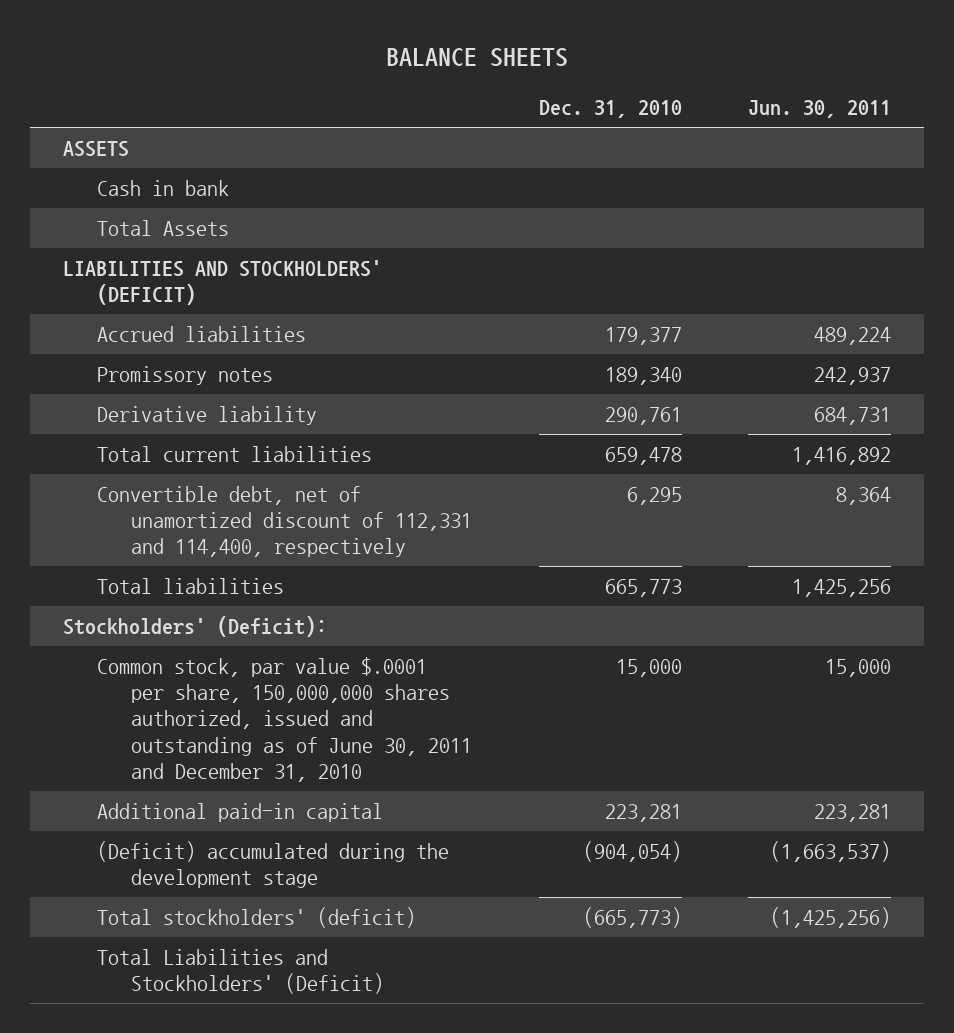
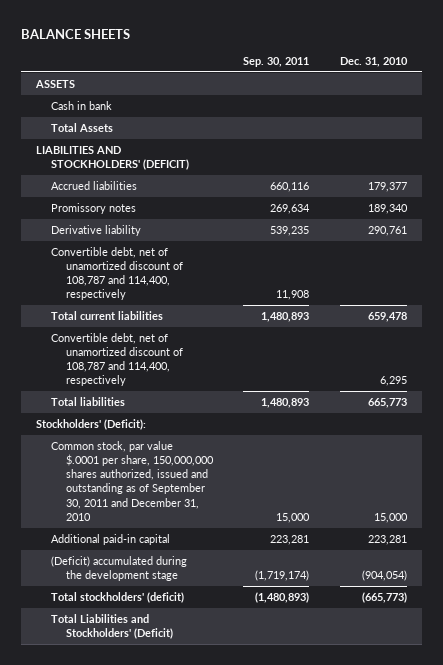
- | Dec. 31, 2010 | Jun. 30, 2011
+ | Sep. 30, 2011 | Dec. 31, 2010
+ Convertible debt, net of unamortized discount of 108,787 and 114,400, respectively | 11,908 |
- Convertible debt, net of unamortized discount of 112,331 and 114,400, respectively | 6,295 | 8,364
+ Convertible debt, net of unamortized discount of 108,787 and 114,400, respectively | | 6,295
- Common stock, par value $.0001 per share, 150,000,000 shares authorized, issued and outstanding as of June 30, 2011 and December 31, 2010 | 15,000 | 15,000
+ Common stock, par value $.0001 per share, 150,000,000 shares authorized, issued and outstanding as of September 30, 2011 and December 31, 2010 | 15,000 | 15,000

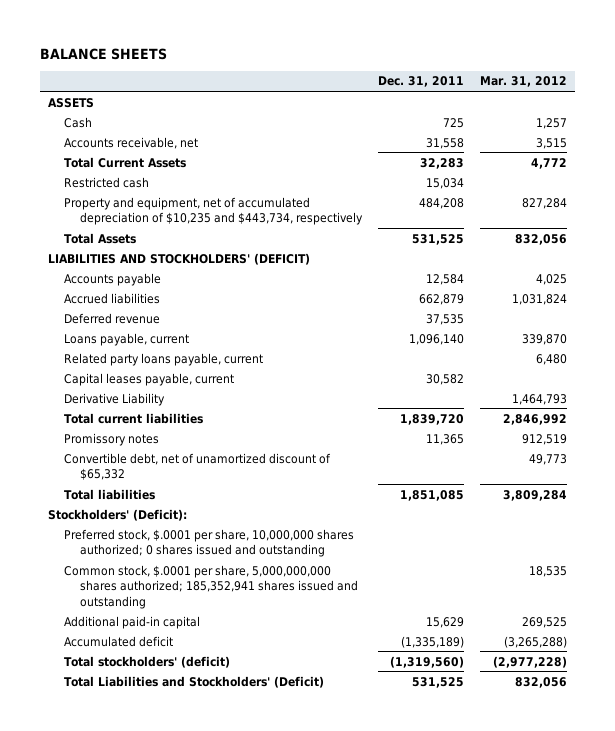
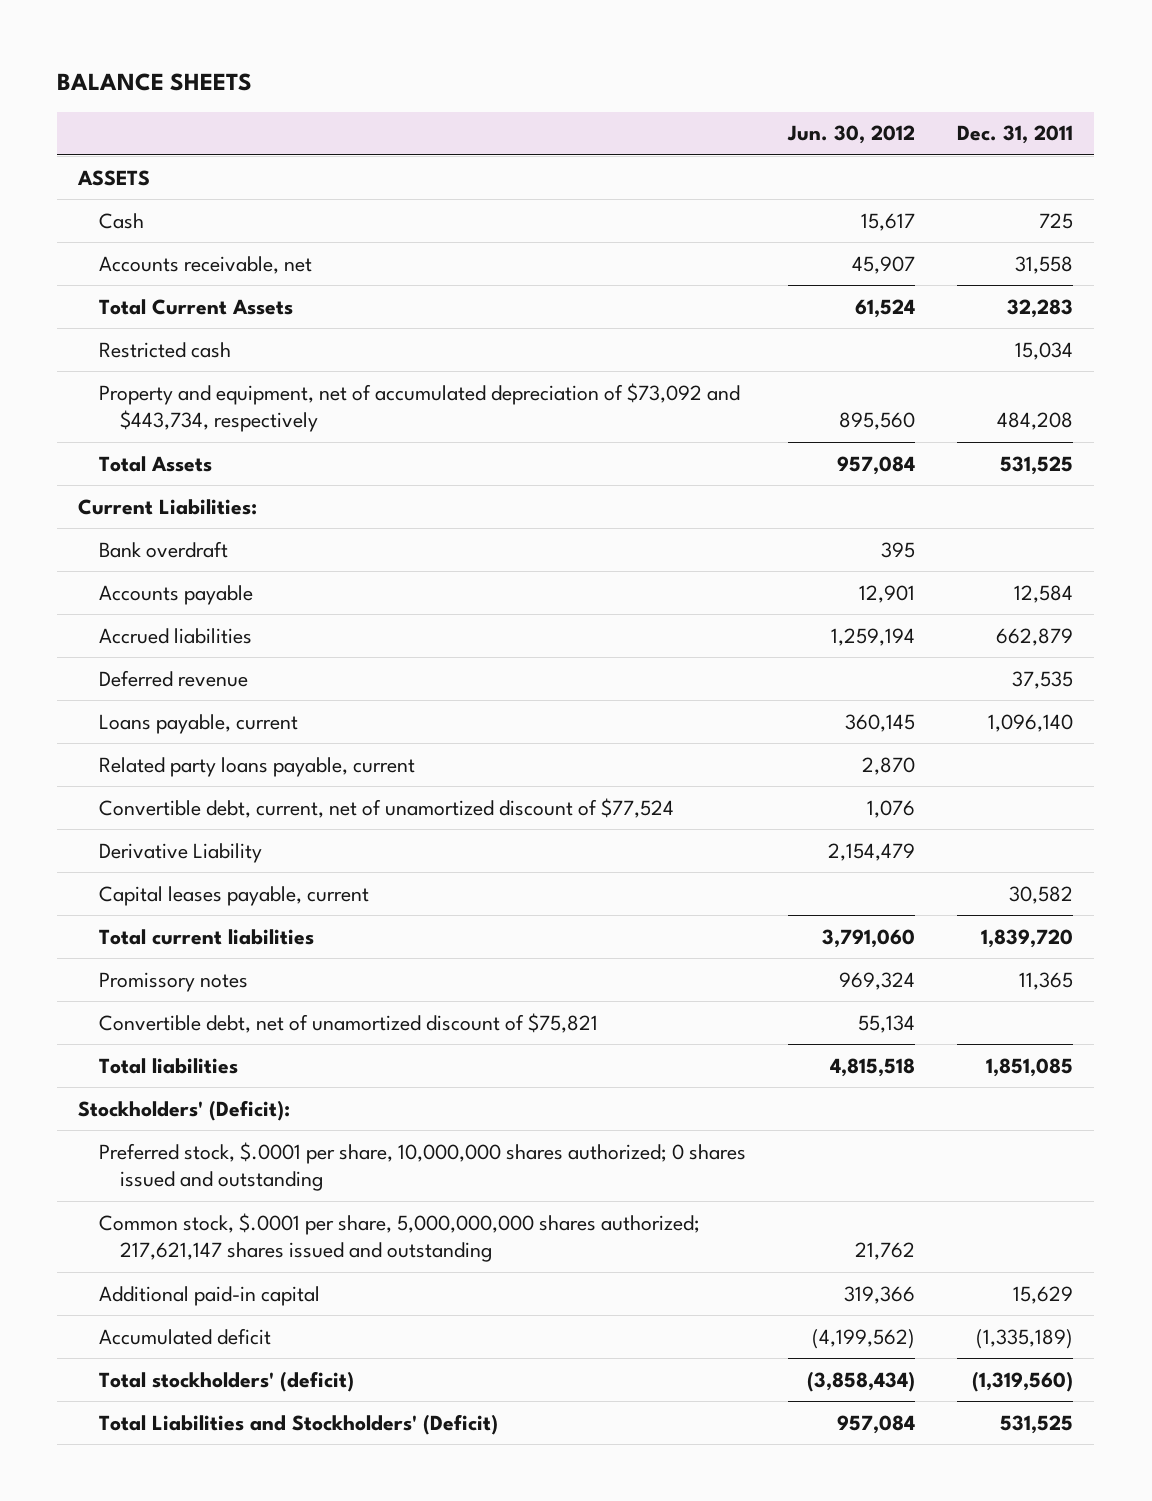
- | Dec. 31, 2011 | Mar. 31, 2012
+ | Jun. 30, 2012 | Dec. 31, 2011
- Property and equipment, net of accumulated depreciation of $10,235 and $443,734, respectively | 484,208 | 827,284
+ Property and equipment, net of accumulated depreciation of $73,092 and $443,734, respectively | 895,560 | 484,208
- LIABILITIES AND STOCKHOLDERS' (DEFICIT)
+ Current Liabilities:
+ Bank overdraft | 395 |
+ Convertible debt, current, net of unamortized discount of $77,524 | 1,076 |
moved down: Capital leases payable, current | | 30,582
- Convertible debt, net of unamortized discount of $65,332 | | 49,773
+ Convertible debt, net of unamortized discount of $75,821 | 55,134 |
- Common stock, $.0001 per share, 5,000,000,000 shares authorized; 185,352,941 shares issued and outstanding | | 18,535
+ Common stock, $.0001 per share, 5,000,000,000 shares authorized; 217,621,147 shares issued and outstanding | 21,762 |

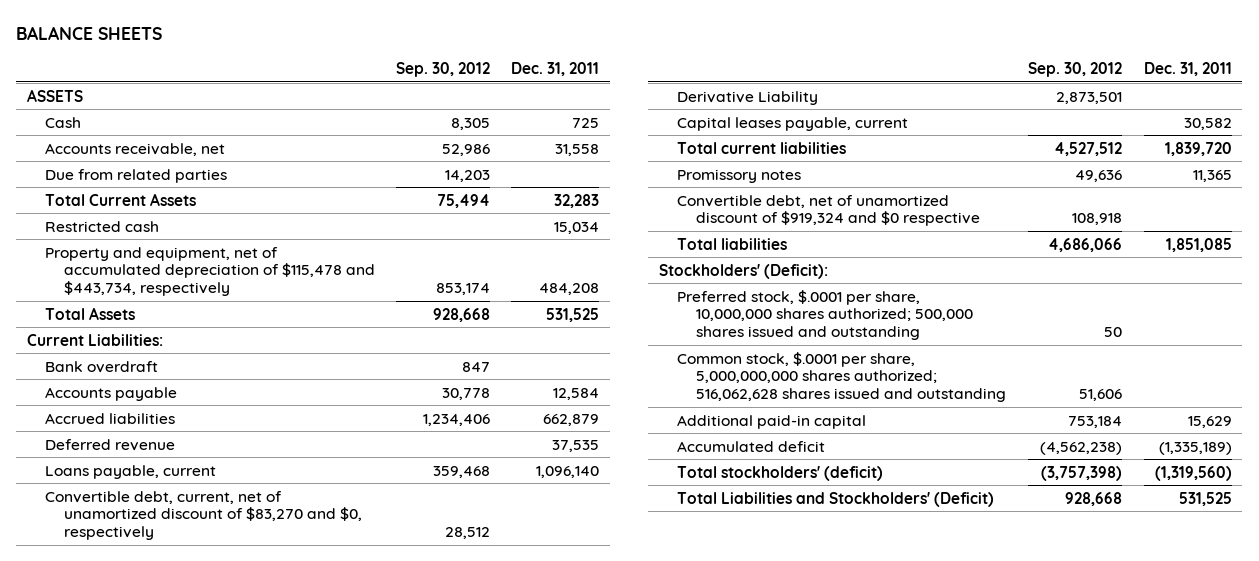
- | Jun. 30, 2012 | Dec. 31, 2011
+ | Sep. 30, 2012 | Dec. 31, 2011
+ Due from related parties | 14,203 |
- Property and equipment, net of accumulated depreciation of $73,092 and $443,734, respectively | 895,560 | 484,208
+ Property and equipment, net of accumulated depreciation of $115,478 and $443,734, respectively | 853,174 | 484,208
- Related party loans payable, current | 2,870 |
- Convertible debt, current, net of unamortized discount of $77,524 | 1,076 |
+ Convertible debt, current, net of unamortized discount of $83,270 and $0, respectively | 28,512 |
- Convertible debt, net of unamortized discount of $75,821 | 55,134 |
+ Convertible debt, net of unamortized discount of $919,324 and $0 respective | 108,918 |
- Preferred stock, $.0001 per share, 10,000,000 shares authorized; 0 shares issued and outstanding
- Common stock, $.0001 per share, 5,000,000,000 shares authorized; 217,621,147 shares issued and outstanding | 21,762 |
+ Preferred stock, $.0001 per share, 10,000,000 shares authorized; 500,000 shares issued and outstanding | 50 |
+ Common stock, $.0001 per share, 5,000,000,000 shares authorized; 516,062,628 shares issued and outstanding | 51,606 |

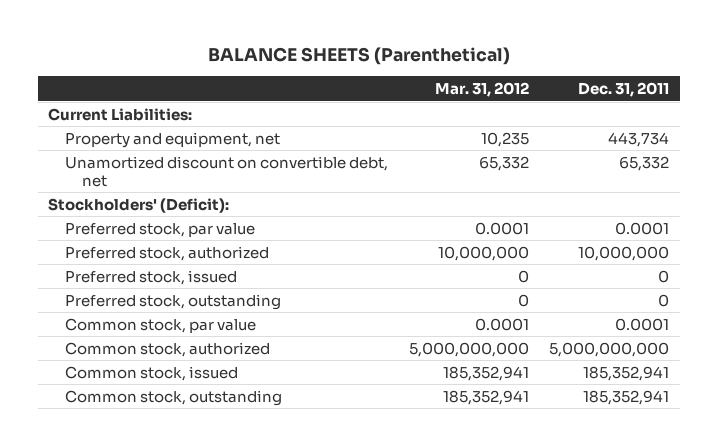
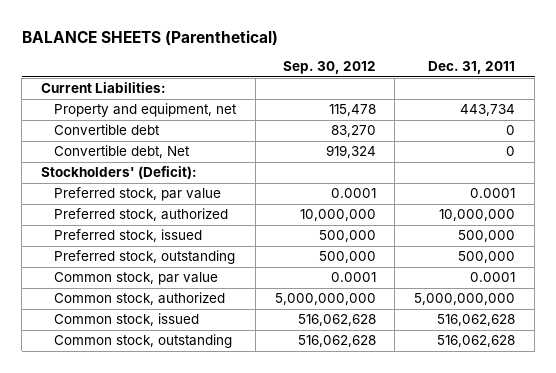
- | Mar. 31, 2012 | Dec. 31, 2011
+ | Sep. 30, 2012 | Dec. 31, 2011
- Unamortized discount on convertible debt, net | 65,332 | 65,332
+ Convertible debt | 83,270 | 0
+ Convertible debt, Net | 919,324 | 0
- Preferred stock, issued | 0 | 0
- Preferred stock, outstanding | 0 | 0
+ Preferred stock, issued | 500,000 | 500,000
+ Preferred stock, outstanding | 500,000 | 500,000
- Common stock, issued | 185,352,941 | 185,352,941
- Common stock, outstanding | 185,352,941 | 185,352,941
+ Common stock, issued | 516,062,628 | 516,062,628
+ Common stock, outstanding | 516,062,628 | 516,062,628

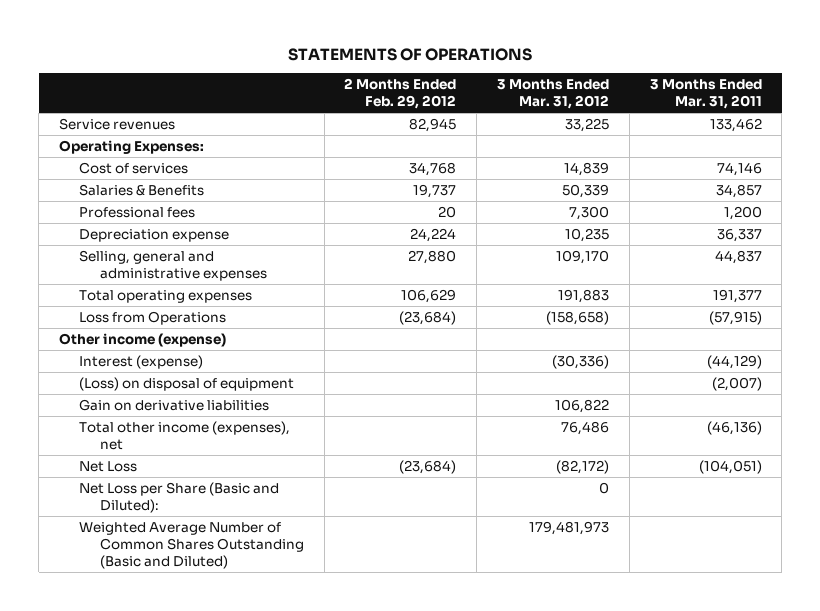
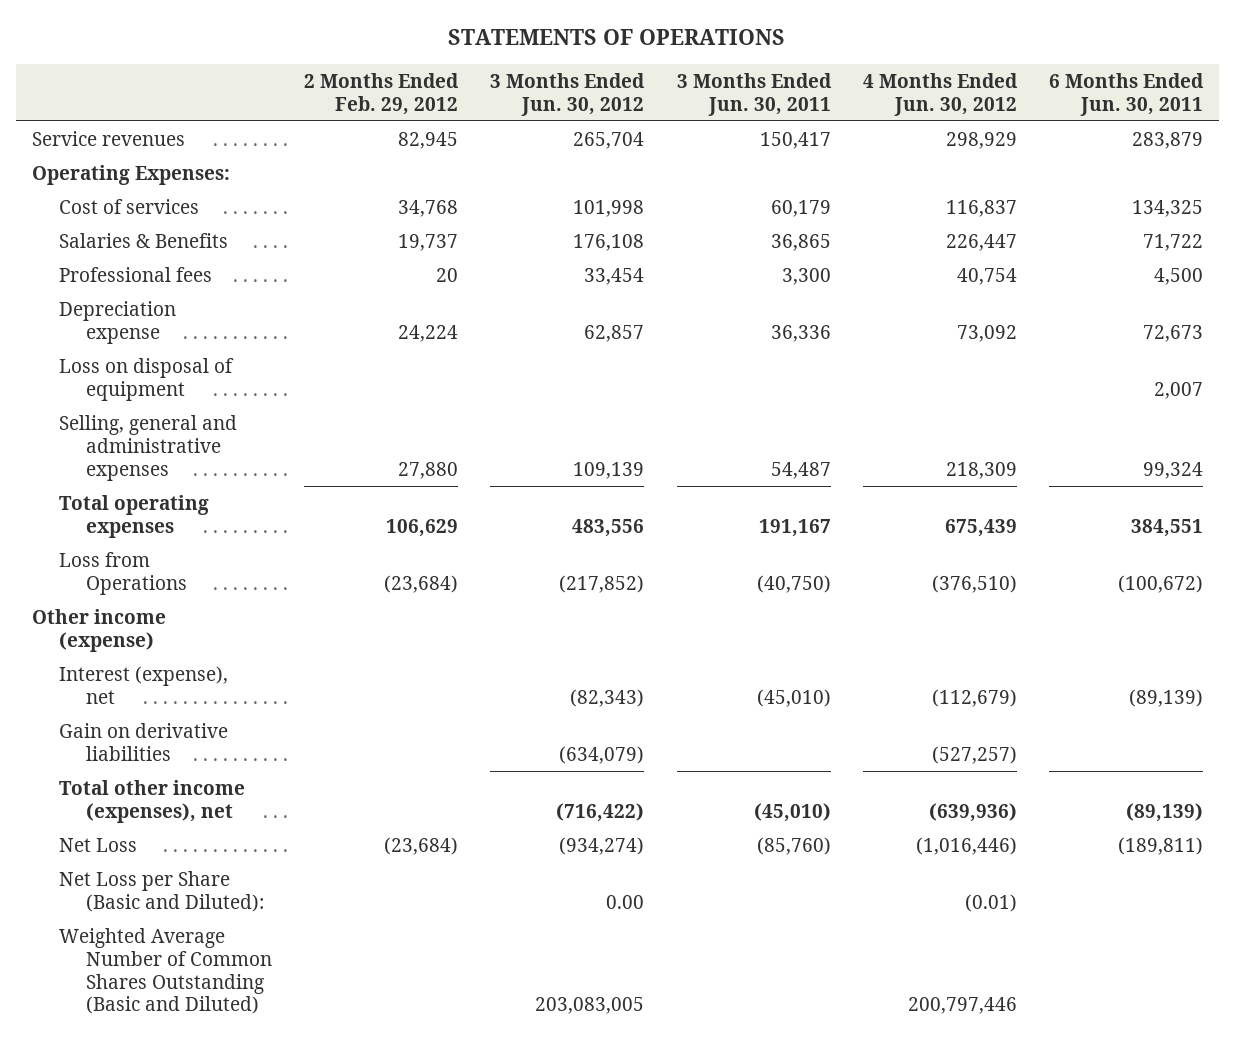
- | 2 Months Ended Feb. 29, 2012 | 3 Months Ended Mar. 31, 2012 | 3 Months Ended Mar. 31, 2011
+ | 2 Months Ended Feb. 29, 2012 | 3 Months Ended Jun. 30, 2012 | 3 Months Ended Jun. 30, 2011 | 4 Months Ended Jun. 30, 2012 | 6 Months Ended Jun. 30, 2011
+ Loss on disposal of equipment | | | | | 2,007
- Interest (expense) | | (30,336) | (44,129)
- (Loss) on disposal of equipment | | | (2,007)
+ Interest (expense), net | | (82,343) | (45,010) | (112,679) | (89,139)

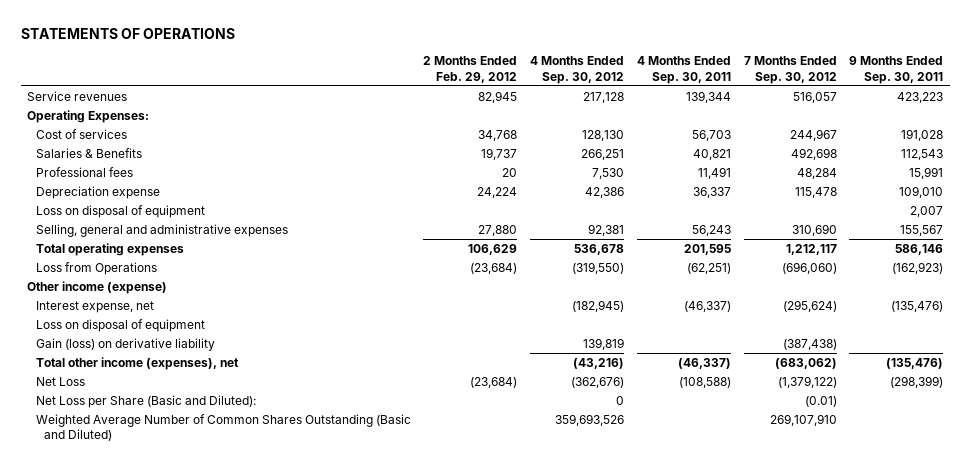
- | 2 Months Ended Feb. 29, 2012 | 3 Months Ended Jun. 30, 2012 | 3 Months Ended Jun. 30, 2011 | 4 Months Ended Jun. 30, 2012 | 6 Months Ended Jun. 30, 2011
+ | 2 Months Ended Feb. 29, 2012 | 4 Months Ended Sep. 30, 2012 | 4 Months Ended Sep. 30, 2011 | 7 Months Ended Sep. 30, 2012 | 9 Months Ended Sep. 30, 2011
- Interest (expense), net | | (82,343) | (45,010) | (112,679) | (89,139)
- Gain on derivative liabilities | | (634,079) | | (527,257) |
+ Interest expense, net | | (182,945) | (46,337) | (295,624) | (135,476)
+ Loss on disposal of equipment
+ Gain (loss) on derivative liability | | 139,819 | | (387,438) |

